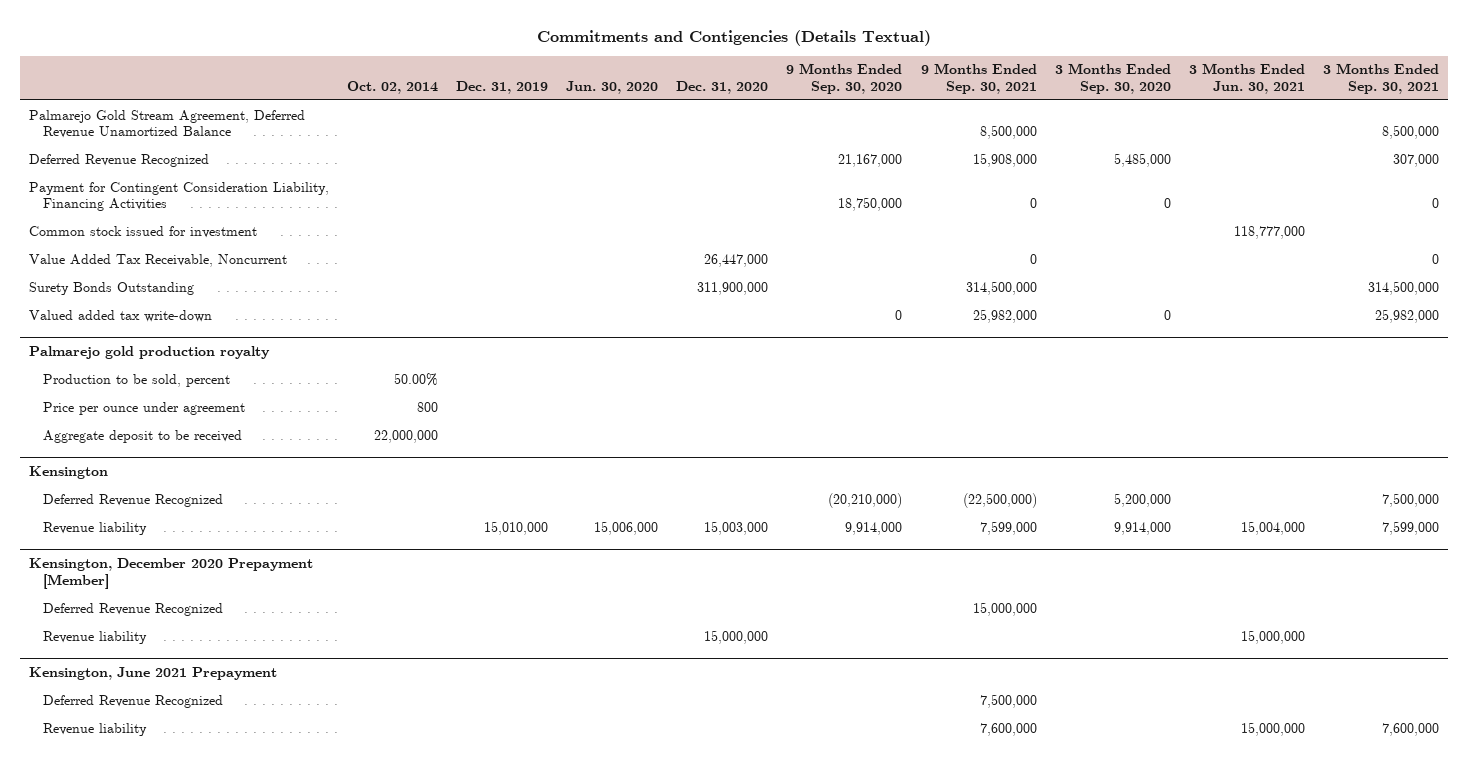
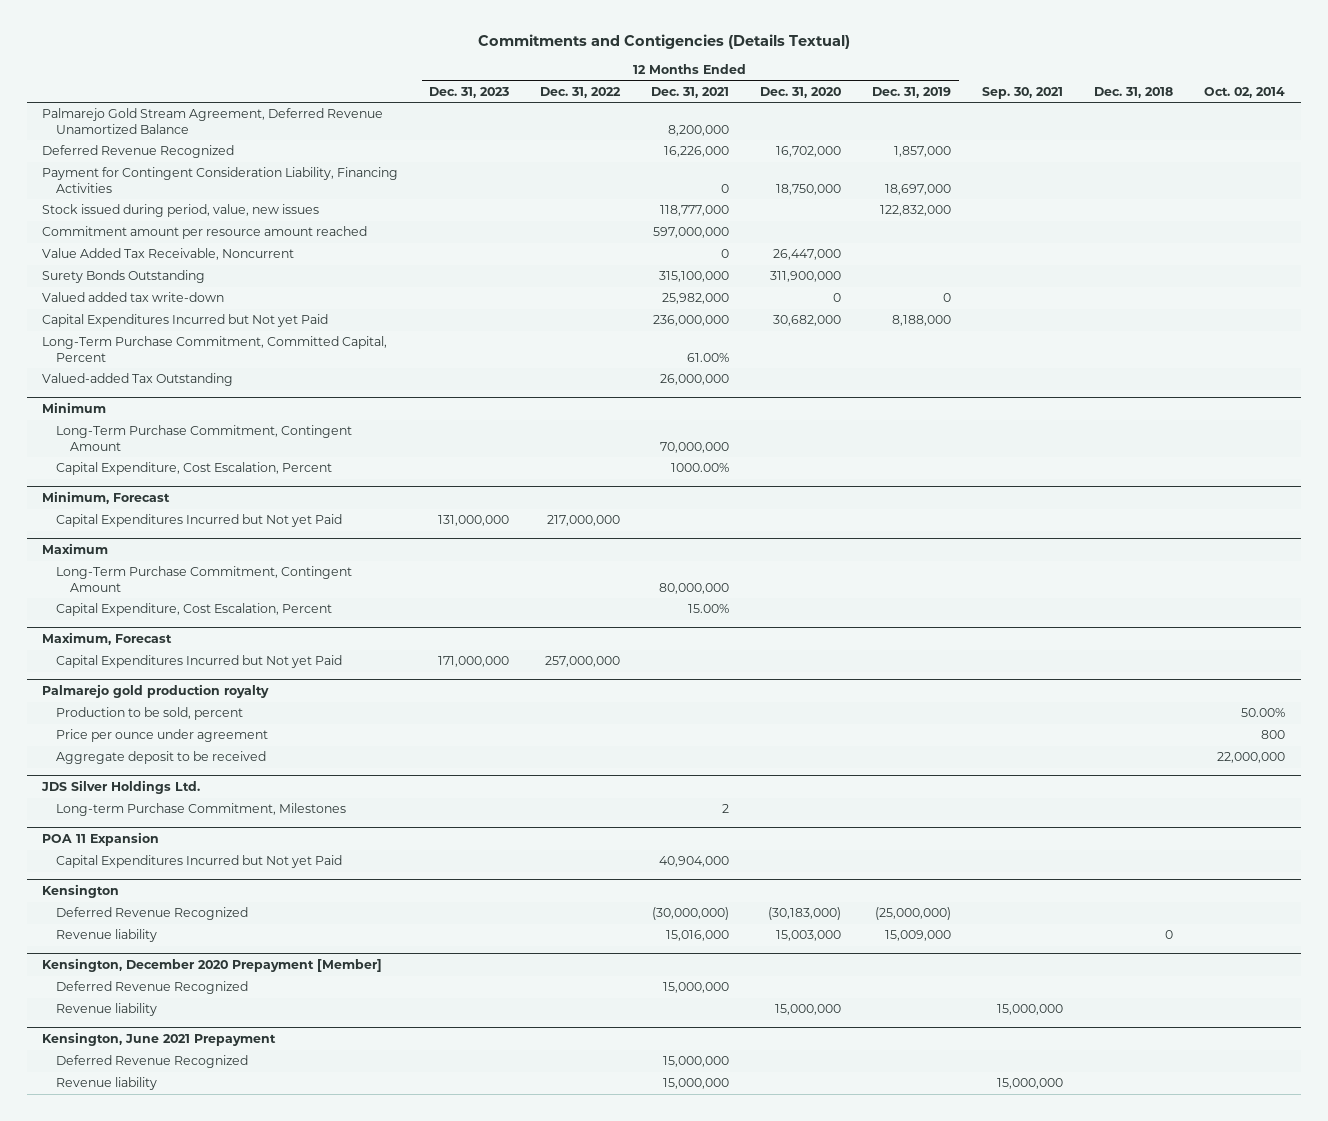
- | Oct. 02, 2014 | Dec. 31, 2019 | Jun. 30, 2020 | Dec. 31, 2020 | 9 Months Ended Sep. 30, 2020 | 9 Months Ended Sep. 30, 2021 | 3 Months Ended Sep. 30, 2020 | 3 Months Ended Jun. 30, 2021 | 3 Months Ended Sep. 30, 2021
+ | 12 Months Ended Dec. 31, 2023 | 12 Months Ended Dec. 31, 2022 | 12 Months Ended Dec. 31, 2021 | 12 Months Ended Dec. 31, 2020 | 12 Months Ended Dec. 31, 2019 | Sep. 30, 2021 | Dec. 31, 2018 | Oct. 02, 2014
- Common stock issued for investment | | | | | | | | 118,777,000 |
+ Stock issued during period, value, new issues | | | 118,777,000 | | 122,832,000 | | |
+ Commitment amount per resource amount reached | | | 597,000,000 | | | | |
+ Capital Expenditures Incurred but Not yet Paid | | | 236,000,000 | 30,682,000 | 8,188,000 | | |
+ Long-Term Purchase Commitment, Committed Capital, Percent | | | 61.00% | | | | |
+ Valued-added Tax Outstanding | | | 26,000,000 | | | | |
+ Minimum
+ Long-Term Purchase Commitment, Contingent Amount | | | 70,000,000 | | | | |
+ Capital Expenditure, Cost Escalation, Percent | | | 1000.00% | | | | |
+ Minimum, Forecast
+ Capital Expenditures Incurred but Not yet Paid | 131,000,000 | 217,000,000 | | | | | |
+ Maximum
+ Long-Term Purchase Commitment, Contingent Amount | | | 80,000,000 | | | | |
+ Capital Expenditure, Cost Escalation, Percent | | | 15.00% | | | | |
+ Maximum, Forecast
+ Capital Expenditures Incurred but Not yet Paid | 171,000,000 | 257,000,000 | | | | | |
+ JDS Silver Holdings Ltd.
+ Long-term Purchase Commitment, Milestones | | | 2 | | | | |
+ POA 11 Expansion
+ Capital Expenditures Incurred but Not yet Paid | | | 40,904,000 | | | | |

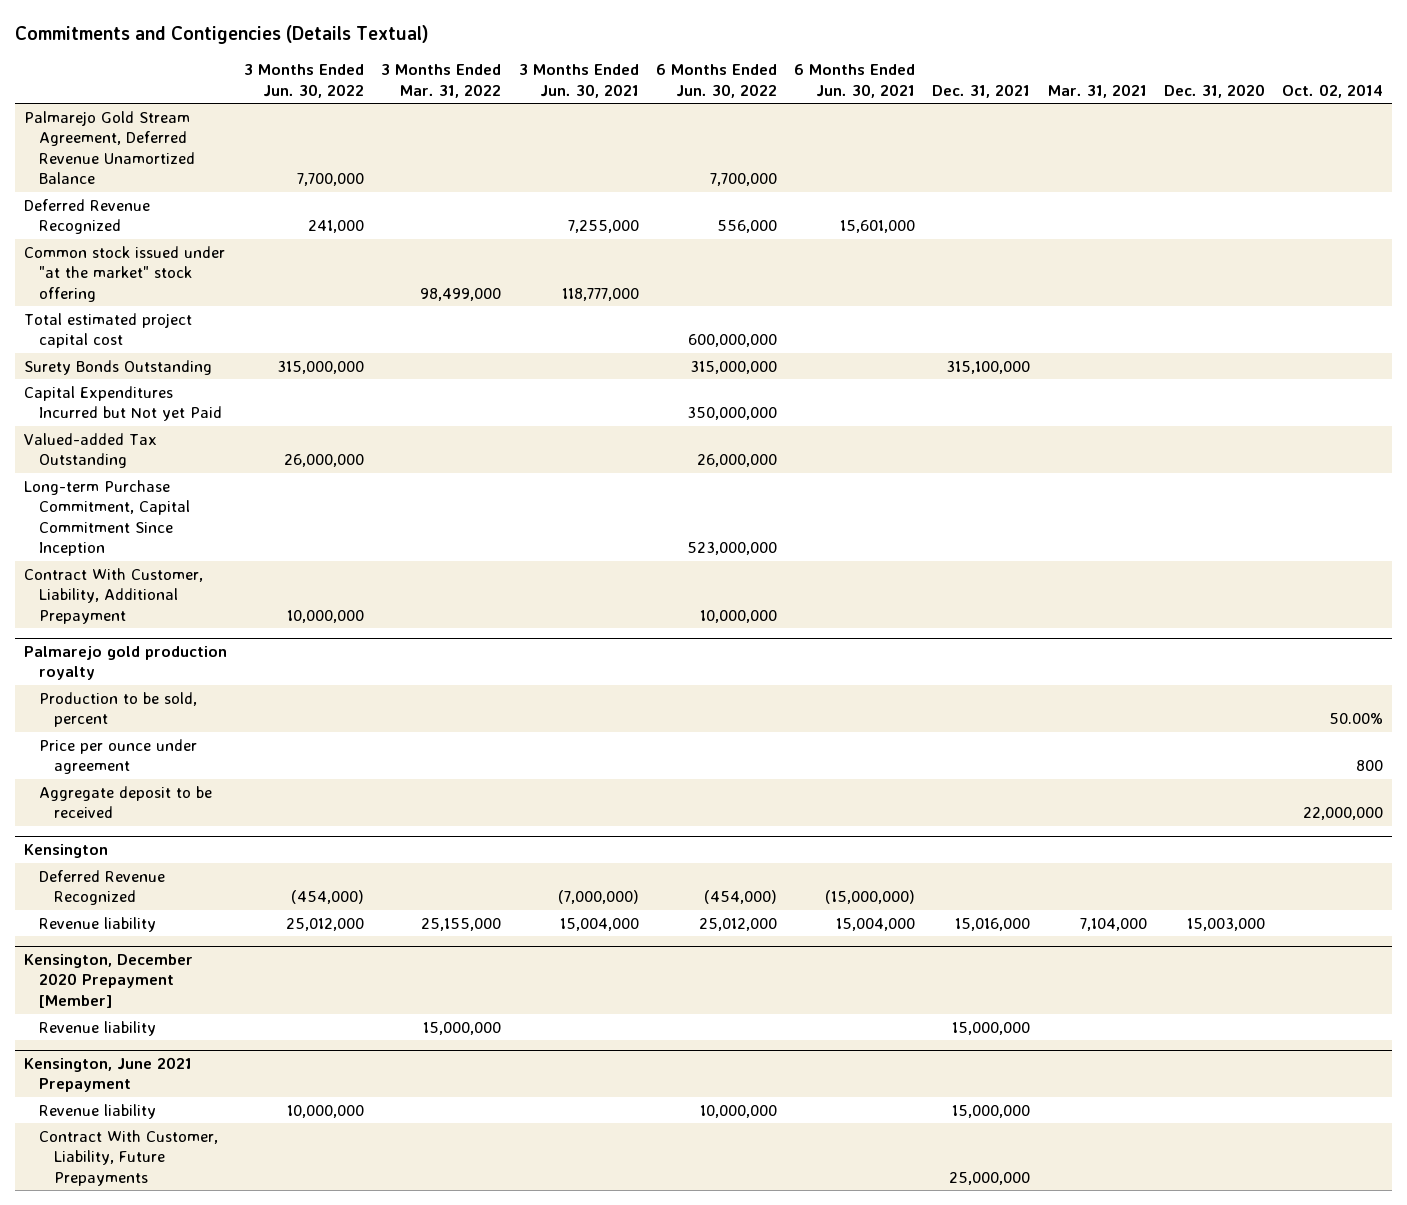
- | 12 Months Ended Dec. 31, 2023 | 12 Months Ended Dec. 31, 2022 | 12 Months Ended Dec. 31, 2021 | 12 Months Ended Dec. 31, 2020 | 12 Months Ended Dec. 31, 2019 | Sep. 30, 2021 | Dec. 31, 2018 | Oct. 02, 2014
+ | 3 Months Ended Jun. 30, 2022 | 3 Months Ended Mar. 31, 2022 | 3 Months Ended Jun. 30, 2021 | 6 Months Ended Jun. 30, 2022 | 6 Months Ended Jun. 30, 2021 | Dec. 31, 2021 | Mar. 31, 2021 | Dec. 31, 2020 | Oct. 02, 2014
- Payment for Contingent Consideration Liability, Financing Activities | | | 0 | 18,750,000 | 18,697,000 | | |
- Stock issued during period, value, new issues | | | 118,777,000 | | 122,832,000 | | |
- Commitment amount per resource amount reached | | | 597,000,000 | | | | |
- Value Added Tax Receivable, Noncurrent | | | 0 | 26,447,000 | | | |
+ Common stock issued under "at the market" stock offering | | 98,499,000 | 118,777,000 | | | | | |
+ Total estimated project capital cost | | | | 600,000,000 | | | | |
- Valued added tax write-down | | | 25,982,000 | 0 | 0 | | |
- Long-Term Purchase Commitment, Committed Capital, Percent | | | 61.00% | | | | |
- Minimum
- Long-Term Purchase Commitment, Contingent Amount | | | 70,000,000 | | | | |
- Capital Expenditure, Cost Escalation, Percent | | | 1000.00% | | | | |
- Minimum, Forecast
- Capital Expenditures Incurred but Not yet Paid | 131,000,000 | 217,000,000 | | | | | |
- Maximum
- Long-Term Purchase Commitment, Contingent Amount | | | 80,000,000 | | | | |
- Capital Expenditure, Cost Escalation, Percent | | | 15.00% | | | | |
- Maximum, Forecast
- Capital Expenditures Incurred but Not yet Paid | 171,000,000 | 257,000,000 | | | | | |
+ Long-term Purchase Commitment, Capital Commitment Since Inception | | | | 523,000,000 | | | | |
+ Contract With Customer, Liability, Additional Prepayment | 10,000,000 | | | 10,000,000 | | | | |
- JDS Silver Holdings Ltd.
- Long-term Purchase Commitment, Milestones | | | 2 | | | | |
- POA 11 Expansion
- Capital Expenditures Incurred but Not yet Paid | | | 40,904,000 | | | | |
@ Kensington, December 2020 Prepayment [Member]
- Deferred Revenue Recognized | | | 15,000,000 | | | | |
@ Kensington, June 2021 Prepayment
- Deferred Revenue Recognized | | | 15,000,000 | | | | |
+ Contract With Customer, Liability, Future Prepayments | | | | | | 25,000,000 | | |

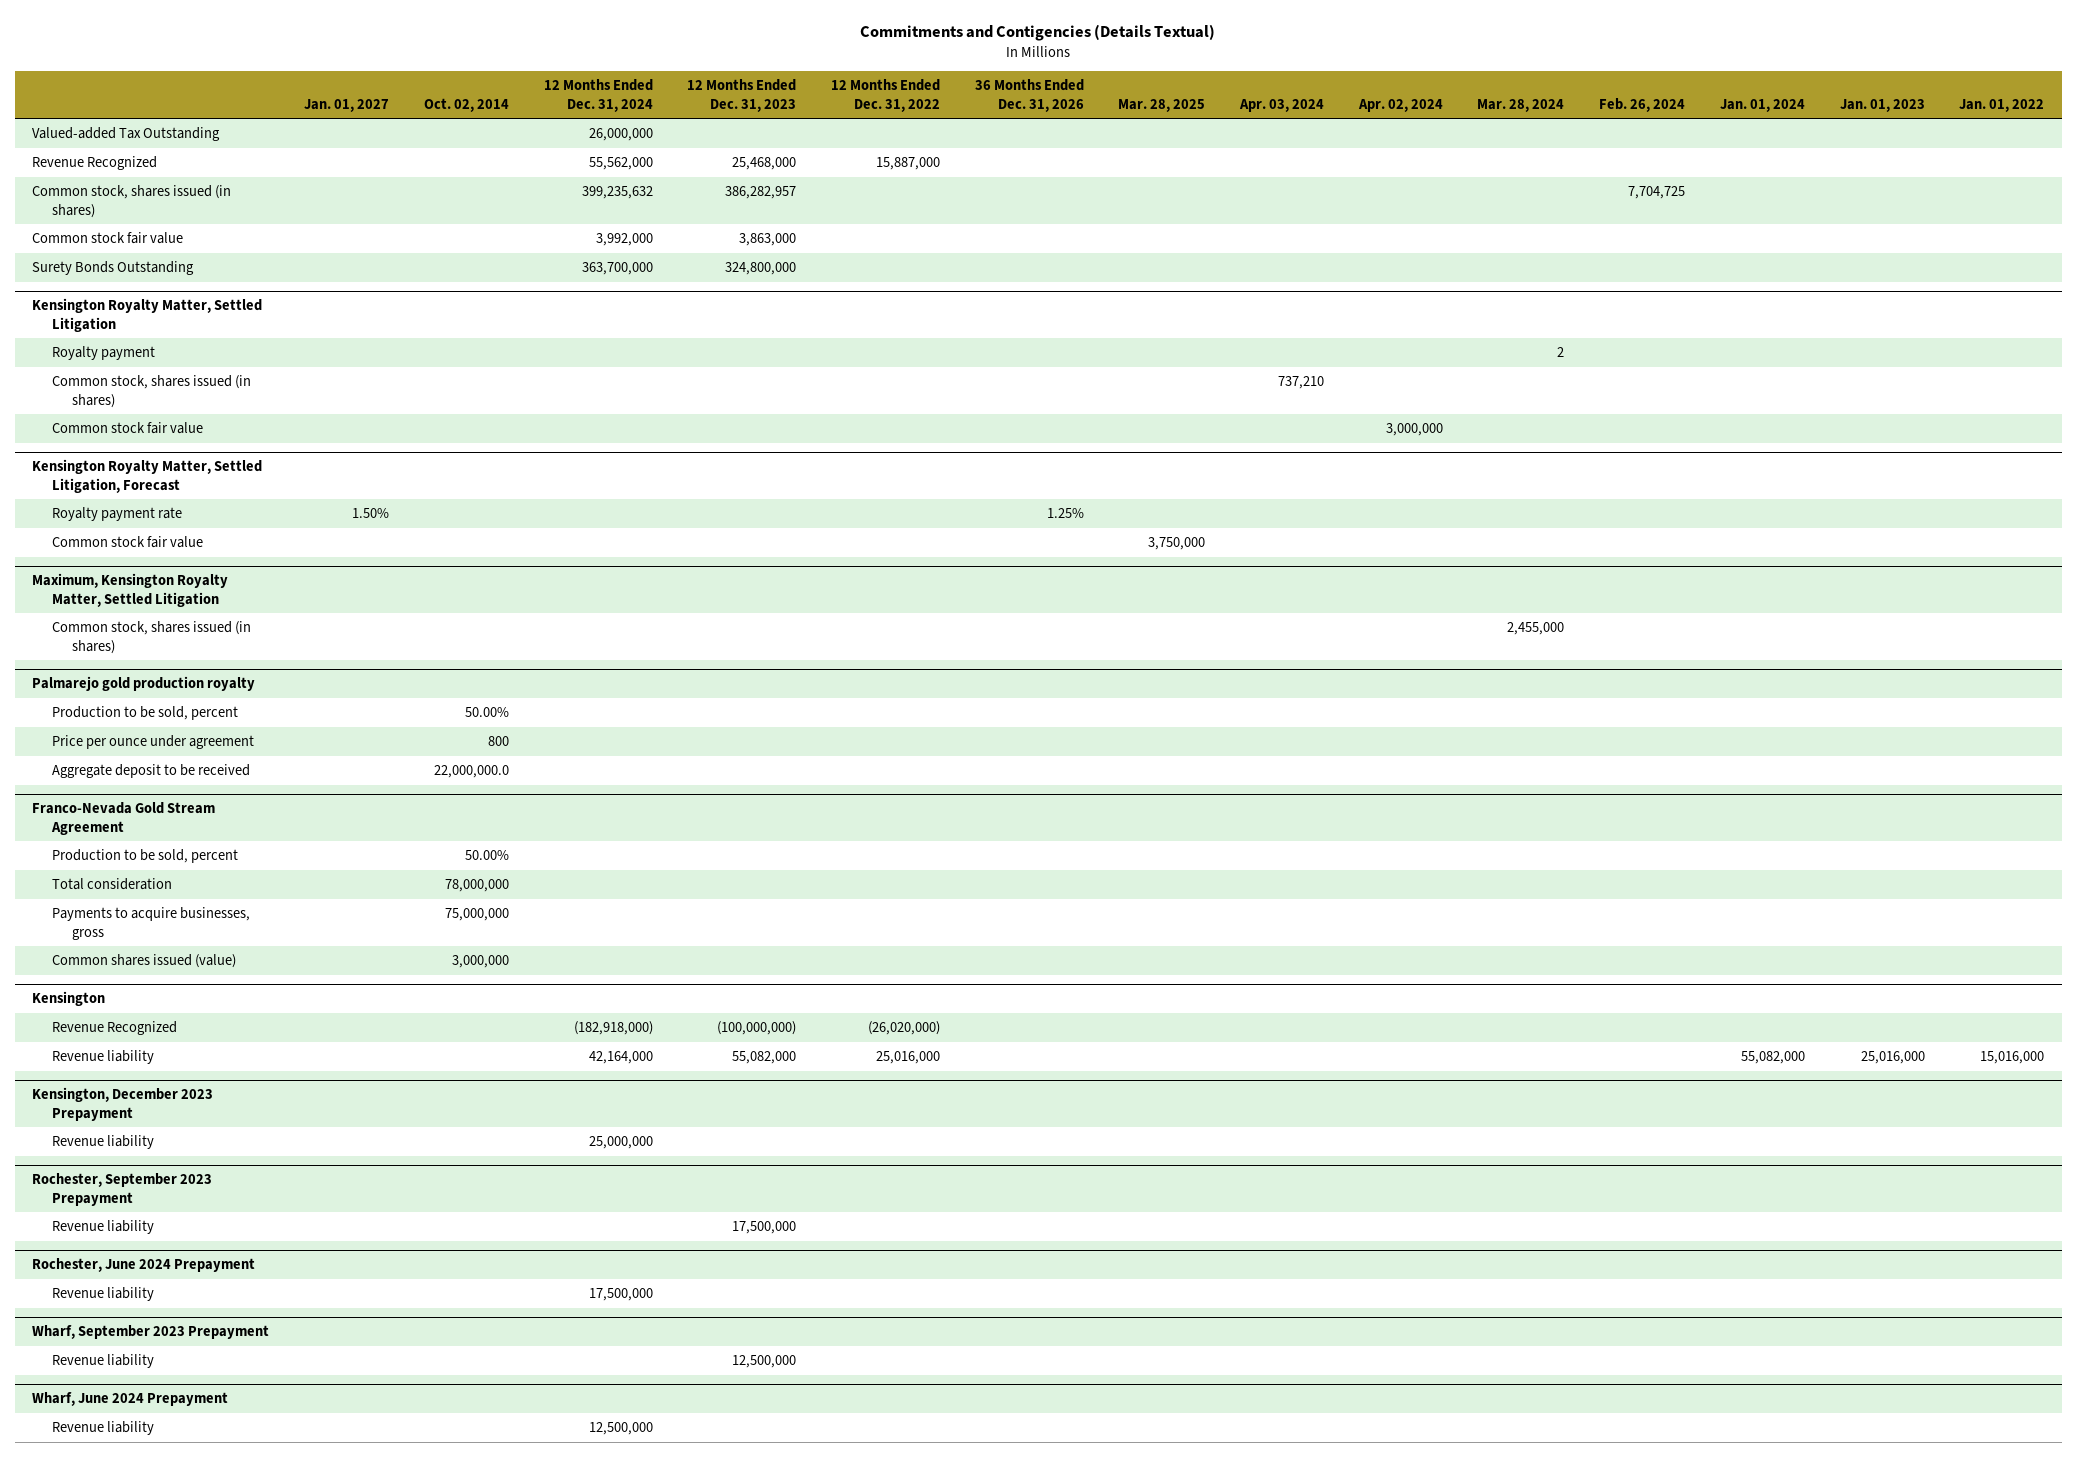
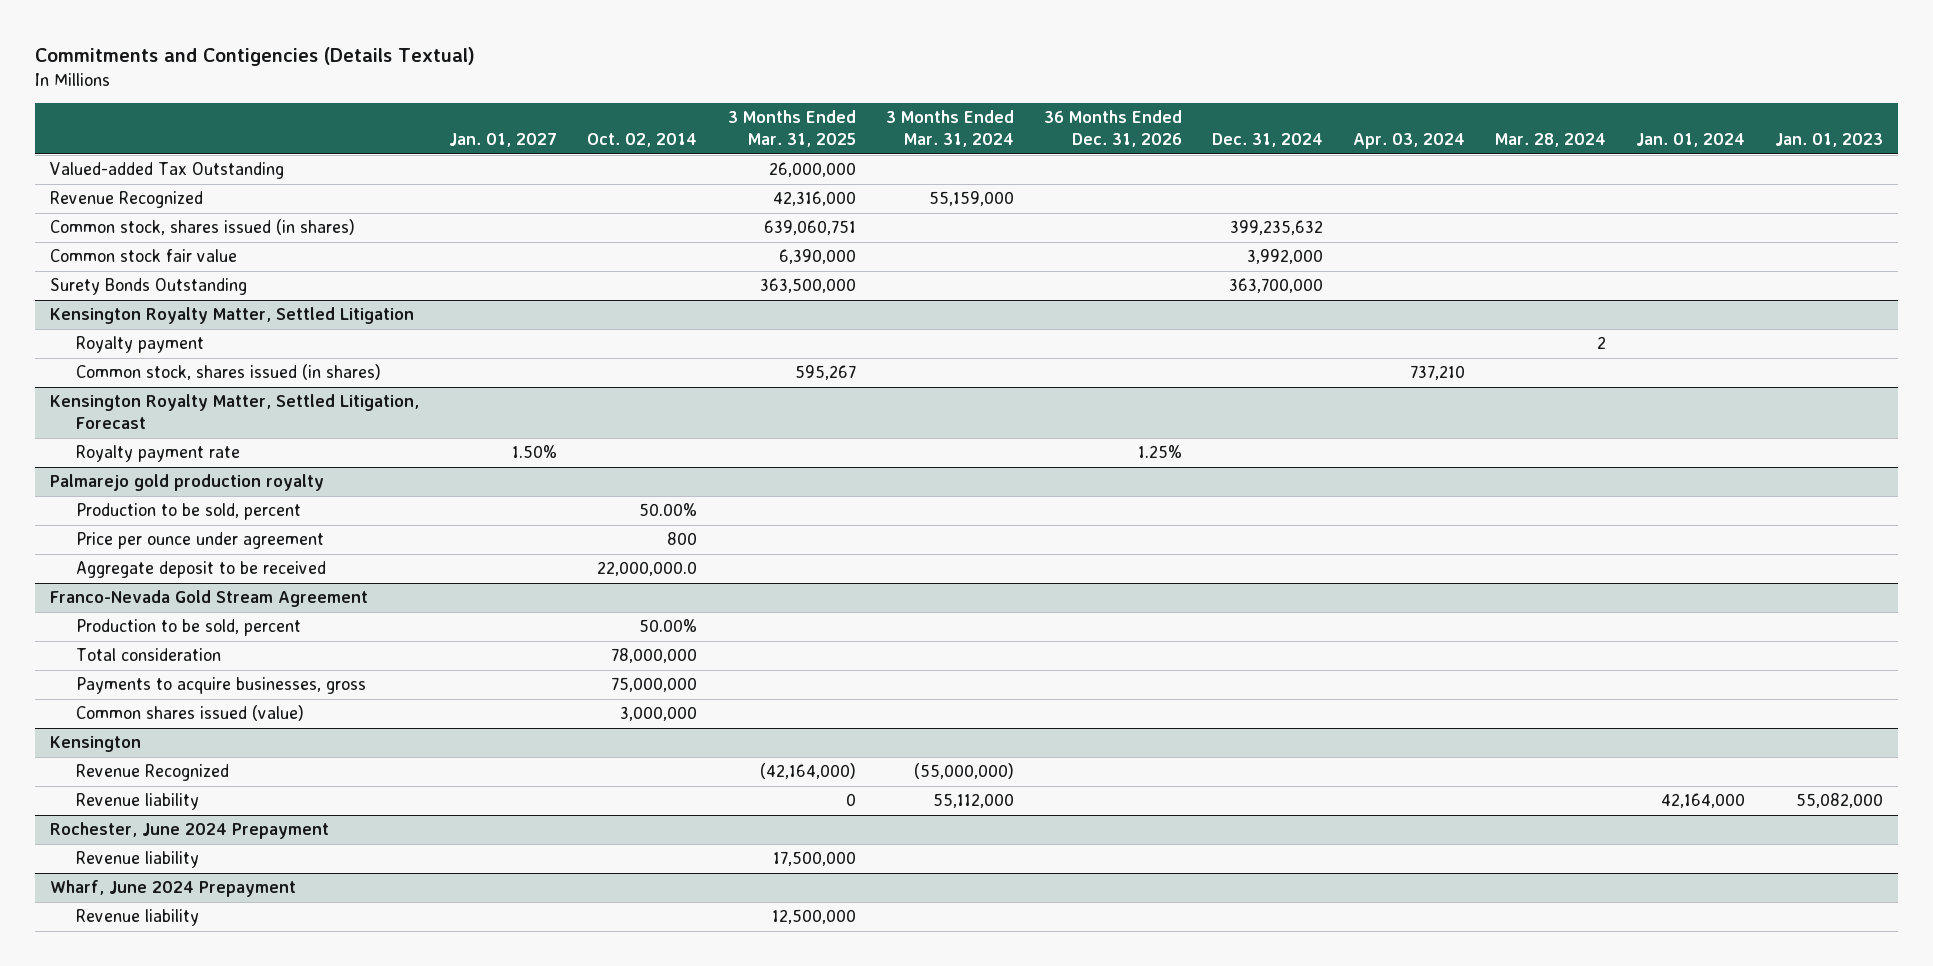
- | Jan. 01, 2027 | Oct. 02, 2014 | 12 Months Ended Dec. 31, 2024 | 12 Months Ended Dec. 31, 2023 | 12 Months Ended Dec. 31, 2022 | 36 Months Ended Dec. 31, 2026 | Mar. 28, 2025 | Apr. 03, 2024 | Apr. 02, 2024 | Mar. 28, 2024 | Feb. 26, 2024 | Jan. 01, 2024 | Jan. 01, 2023 | Jan. 01, 2022
+ | Jan. 01, 2027 | Oct. 02, 2014 | 3 Months Ended Mar. 31, 2025 | 3 Months Ended Mar. 31, 2024 | 36 Months Ended Dec. 31, 2026 | Dec. 31, 2024 | Apr. 03, 2024 | Mar. 28, 2024 | Jan. 01, 2024 | Jan. 01, 2023
@ Kensington Royalty Matter, Settled Litigation
- Common stock fair value | | | | | | | | | 3,000,000 | | | | |
@ Kensington Royalty Matter, Settled Litigation, Forecast
- Common stock fair value | | | | | | | 3,750,000 | | | | | | |
- Maximum, Kensington Royalty Matter, Settled Litigation
- Common stock, shares issued (in shares) | | | | | | | | | | 2,455,000 | | | |
@ Kensington
- Revenue liability | | | 42,164,000 | 55,082,000 | 25,016,000 | | | | | | | 55,082,000 | 25,016,000 | 15,016,000
- Kensington, December 2023 Prepayment
- Revenue liability | | | 25,000,000 | | | | | | | | | | |
- Rochester, September 2023 Prepayment
- Revenue liability | | | | 17,500,000 | | | | | | | | | |
@ Kensington
+ Revenue liability | | | 0 | 55,112,000 | | | | | 42,164,000 | 55,082,000
- Wharf, September 2023 Prepayment
- Revenue liability | | | | 12,500,000 | | | | | | | | | |

